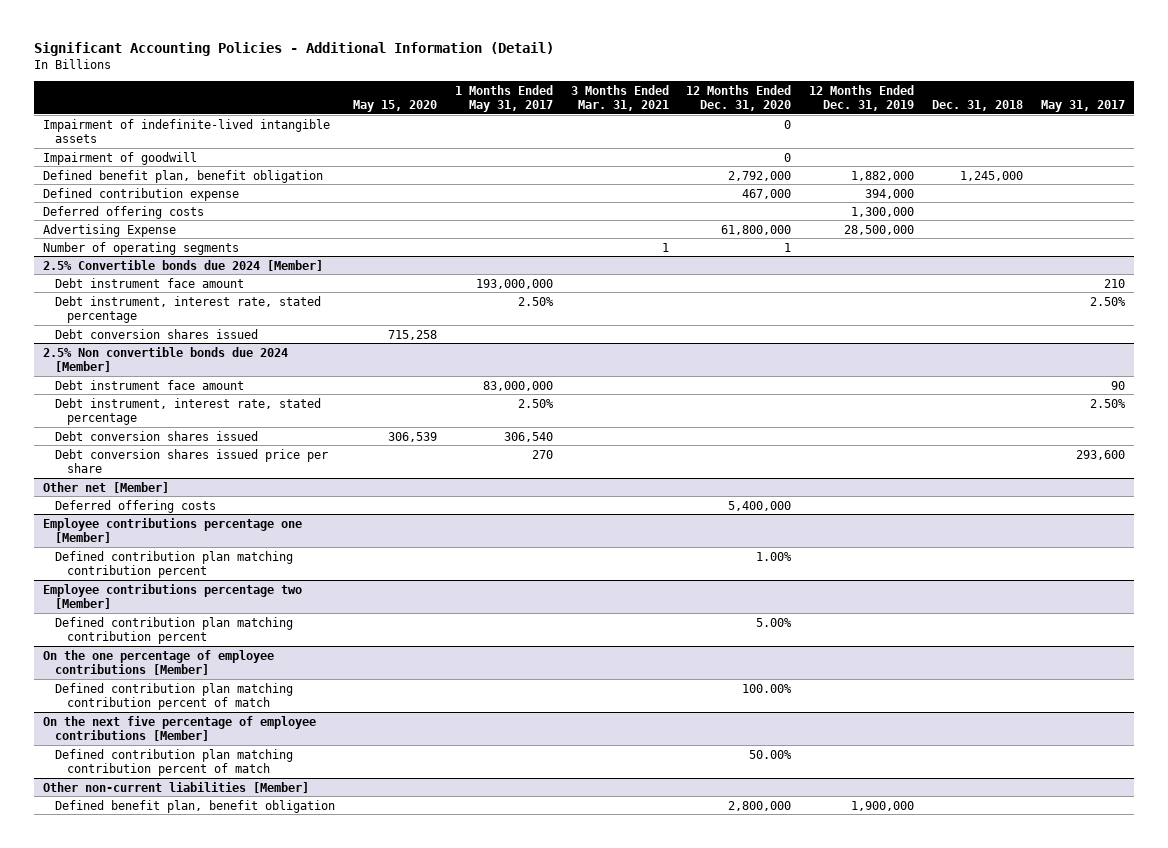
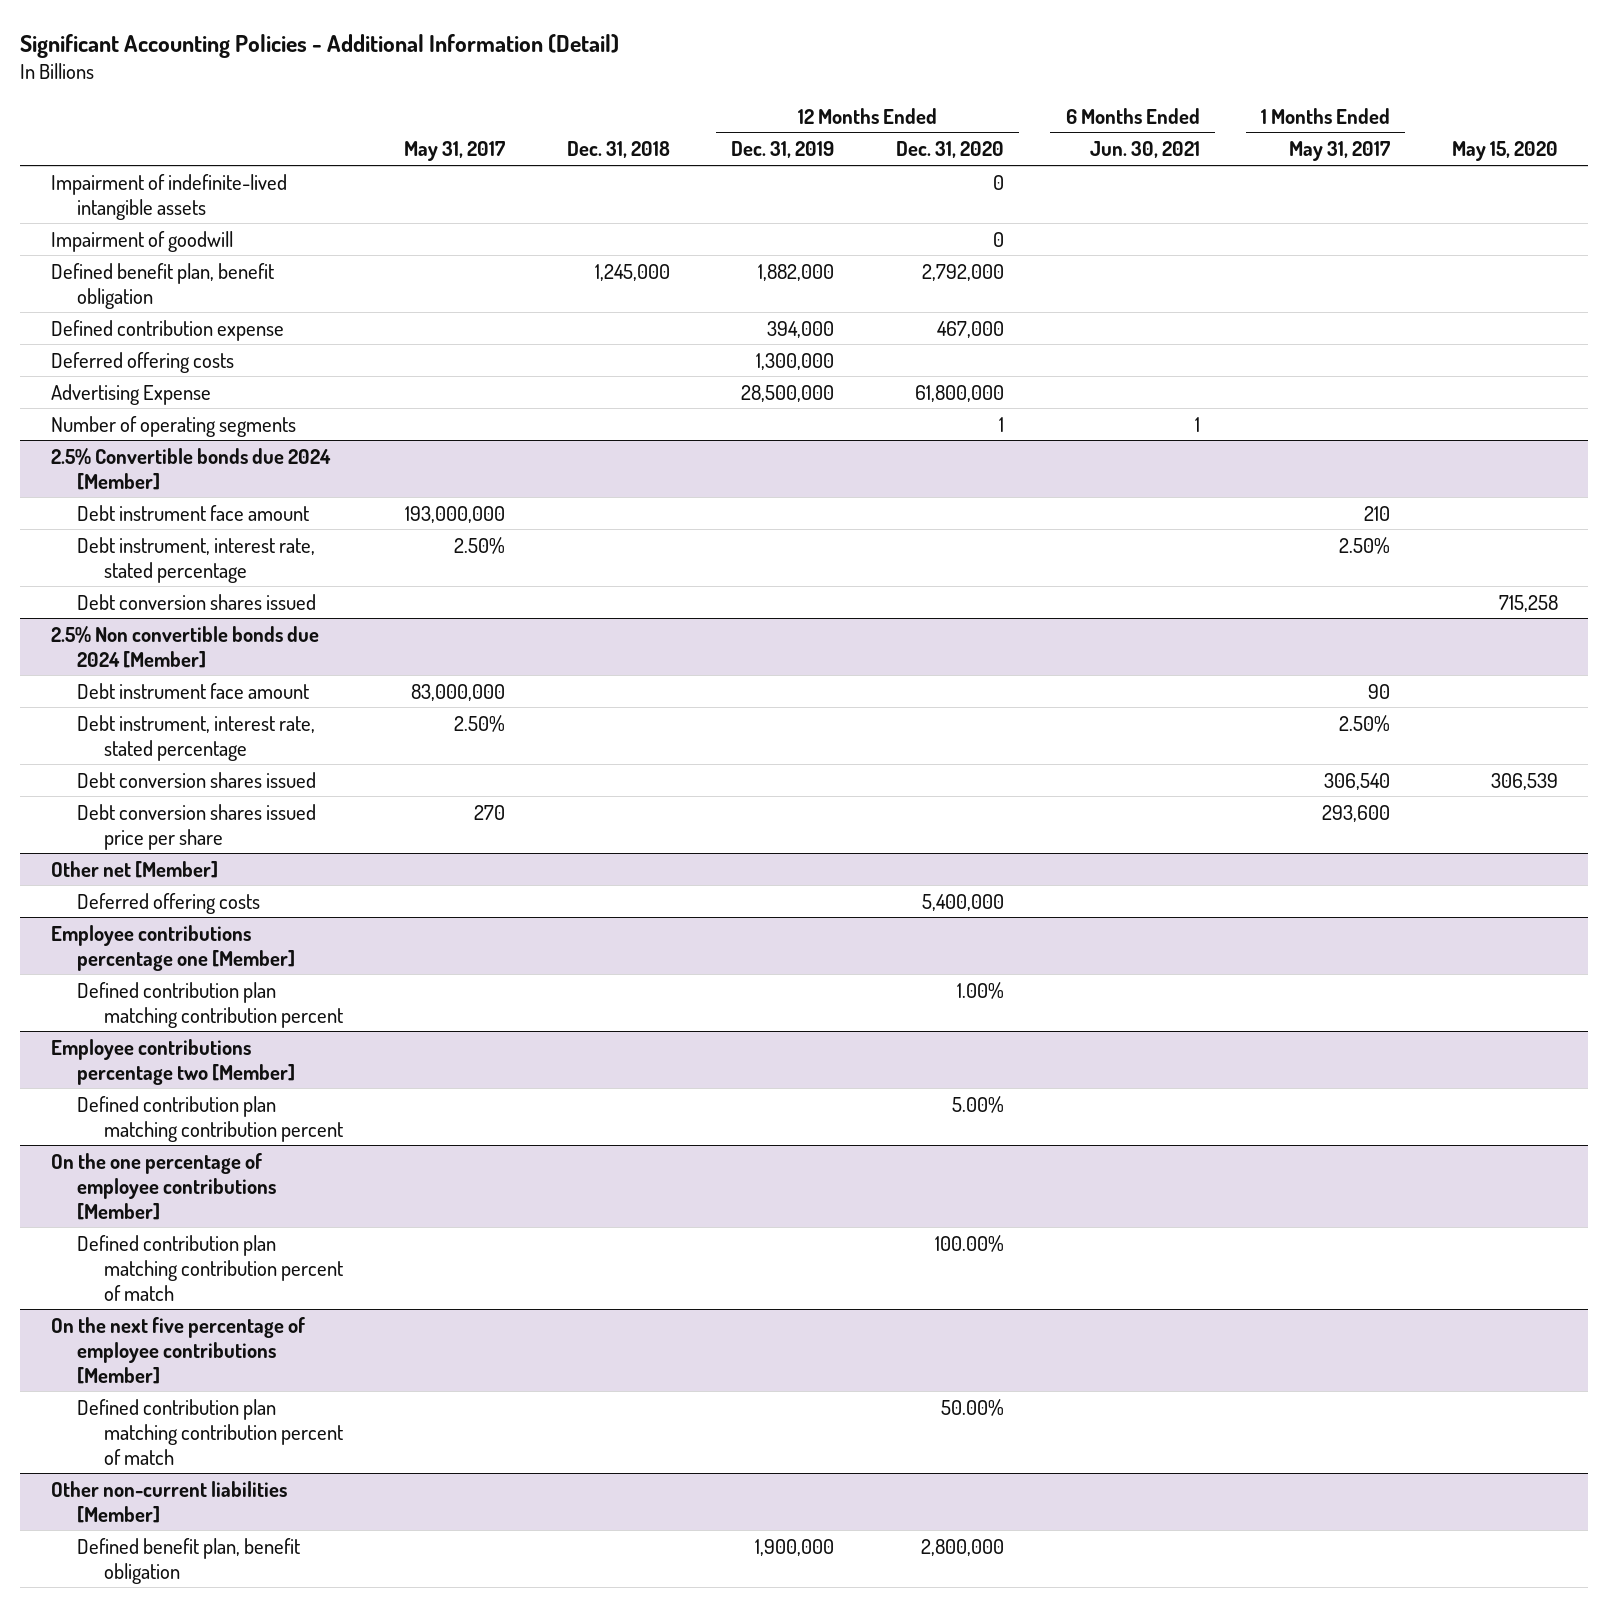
- | May 15, 2020 | 1 Months Ended May 31, 2017 | 3 Months Ended Mar. 31, 2021 | 12 Months Ended Dec. 31, 2020 | 12 Months Ended Dec. 31, 2019 | Dec. 31, 2018 | May 31, 2017
+ | May 31, 2017 | Dec. 31, 2018 | 12 Months Ended Dec. 31, 2019 | 12 Months Ended Dec. 31, 2020 | 6 Months Ended Jun. 30, 2021 | 1 Months Ended May 31, 2017 | May 15, 2020
@ 2.5% Convertible bonds due 2024 [Member]
- Debt instrument face amount | | 193,000,000 | | | | | 210
+ Debt instrument face amount | 193,000,000 | | | | | 210 |
@ 2.5% Non convertible bonds due 2024 [Member]
- Debt instrument face amount | | 83,000,000 | | | | | 90
+ Debt instrument face amount | 83,000,000 | | | | | 90 |
- Debt conversion shares issued price per share | | 270 | | | | | 293,600
+ Debt conversion shares issued price per share | 270 | | | | | 293,600 |

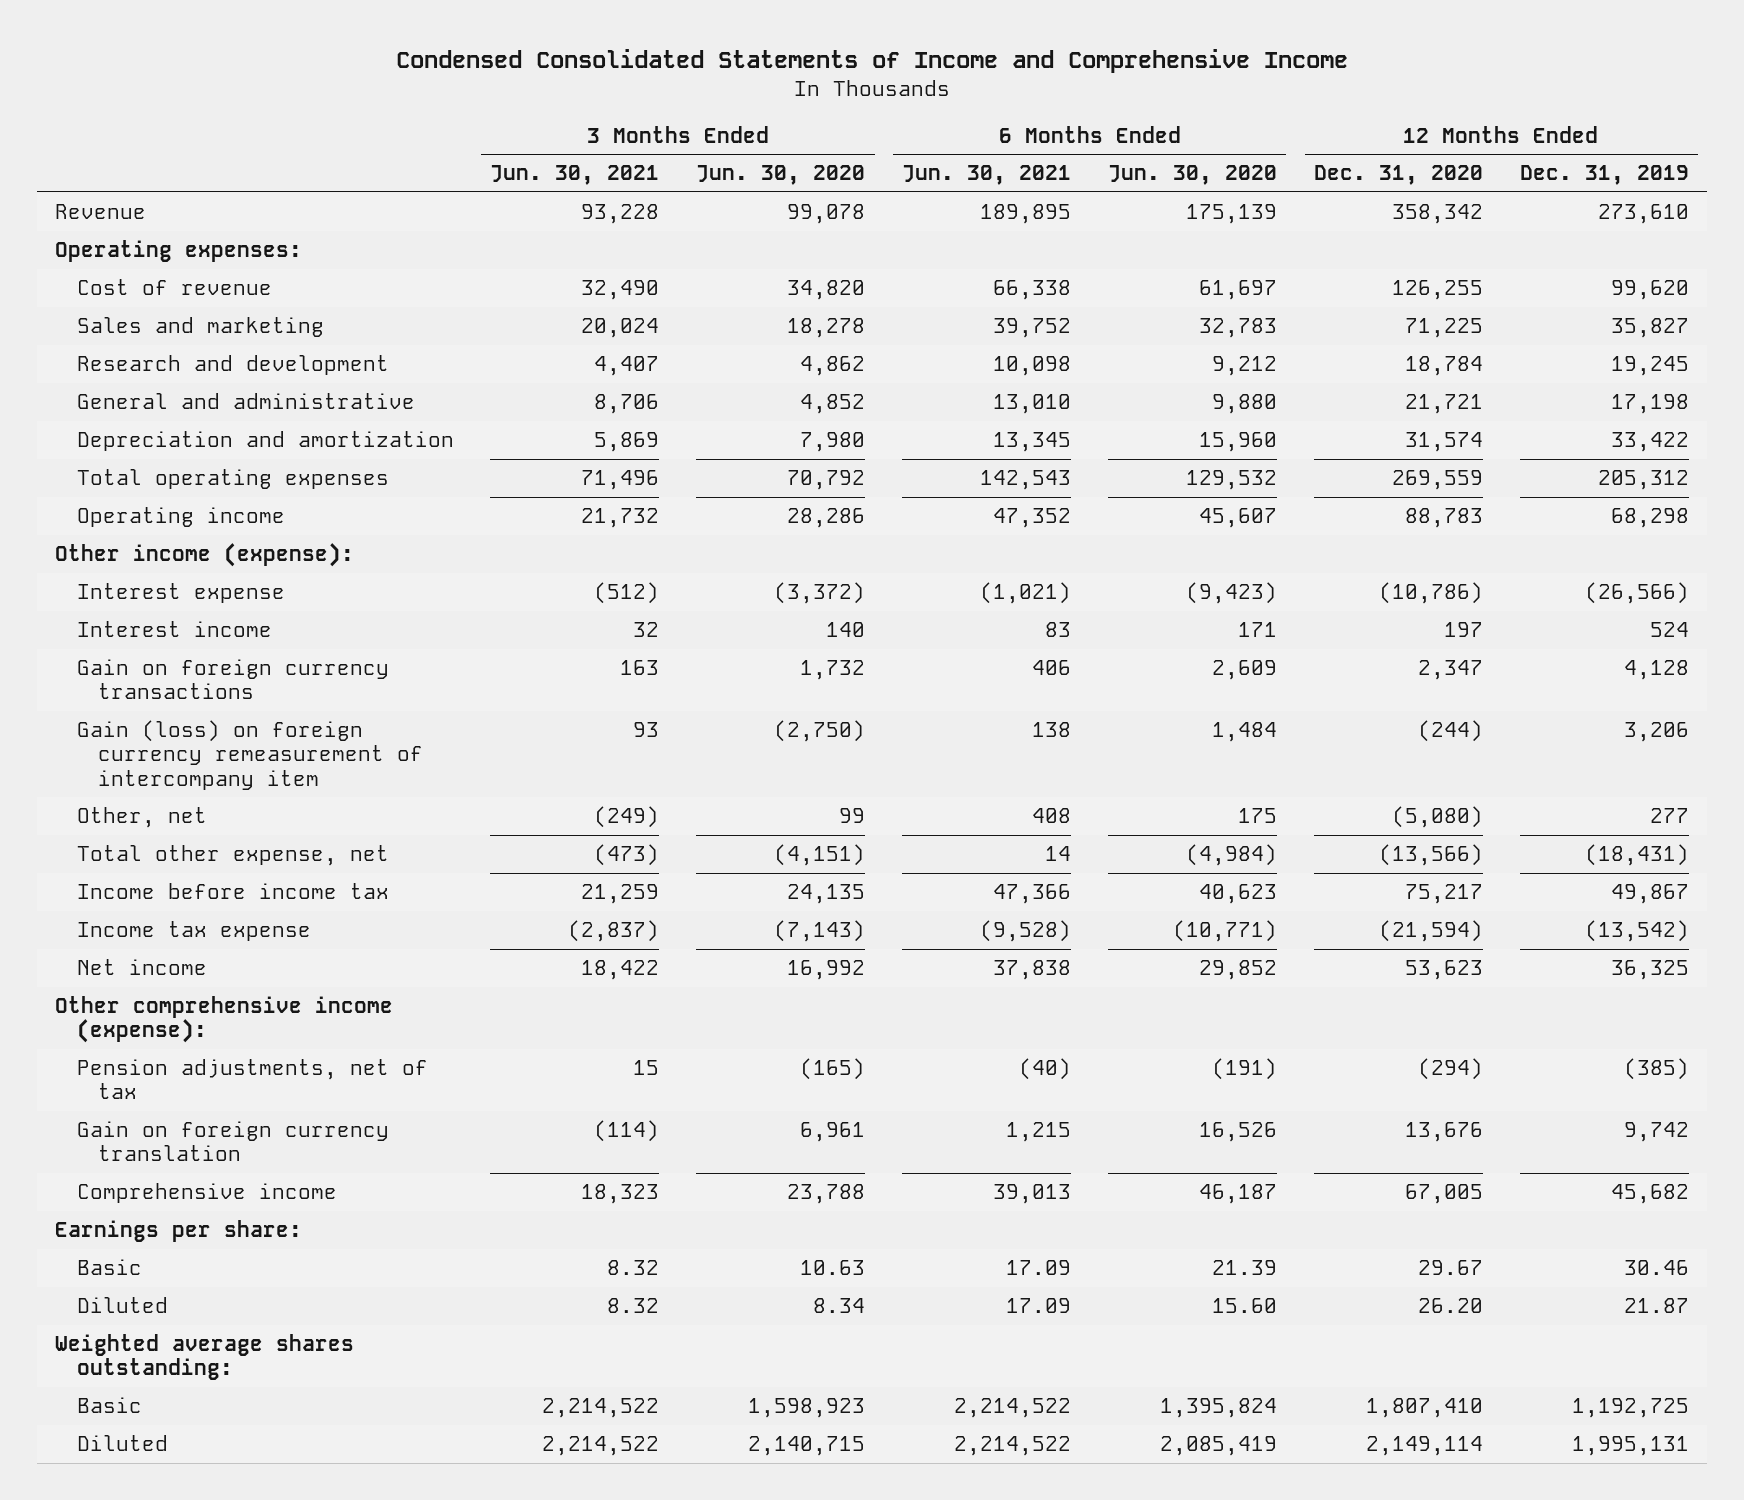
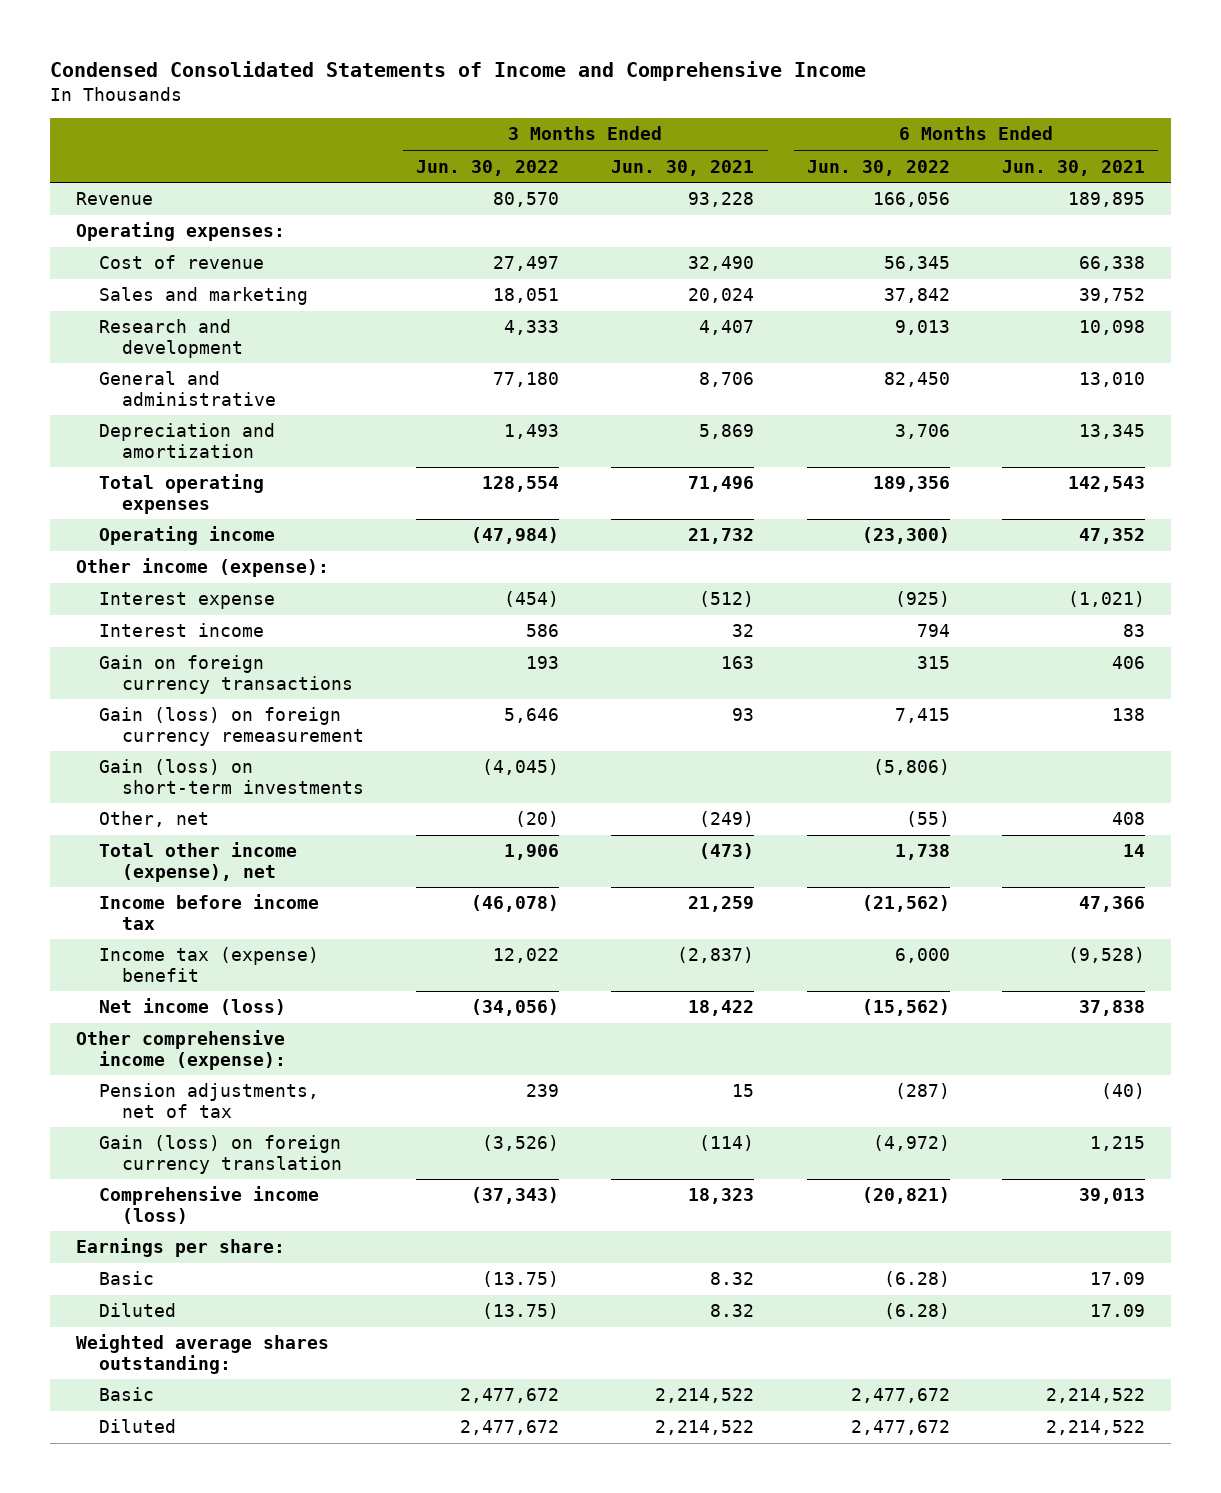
- | 3 Months Ended Jun. 30, 2021 | 3 Months Ended Jun. 30, 2020 | 6 Months Ended Jun. 30, 2021 | 6 Months Ended Jun. 30, 2020 | 12 Months Ended Dec. 31, 2020 | 12 Months Ended Dec. 31, 2019
+ | 3 Months Ended Jun. 30, 2022 | 3 Months Ended Jun. 30, 2021 | 6 Months Ended Jun. 30, 2022 | 6 Months Ended Jun. 30, 2021
- Gain (loss) on foreign currency remeasurement of intercompany item | 93 | (2,750) | 138 | 1,484 | (244) | 3,206
+ Gain (loss) on foreign currency remeasurement | 5,646 | 93 | 7,415 | 138
+ Gain (loss) on short-term investments | (4,045) | | (5,806) |
- Total other expense, net | (473) | (4,151) | 14 | (4,984) | (13,566) | (18,431)
+ Total other income (expense), net | 1,906 | (473) | 1,738 | 14
- Income tax expense | (2,837) | (7,143) | (9,528) | (10,771) | (21,594) | (13,542)
- Net income | 18,422 | 16,992 | 37,838 | 29,852 | 53,623 | 36,325
+ Income tax (expense) benefit | 12,022 | (2,837) | 6,000 | (9,528)
+ Net income (loss) | (34,056) | 18,422 | (15,562) | 37,838
- Gain on foreign currency translation | (114) | 6,961 | 1,215 | 16,526 | 13,676 | 9,742
- Comprehensive income | 18,323 | 23,788 | 39,013 | 46,187 | 67,005 | 45,682
+ Gain (loss) on foreign currency translation | (3,526) | (114) | (4,972) | 1,215
+ Comprehensive income (loss) | (37,343) | 18,323 | (20,821) | 39,013

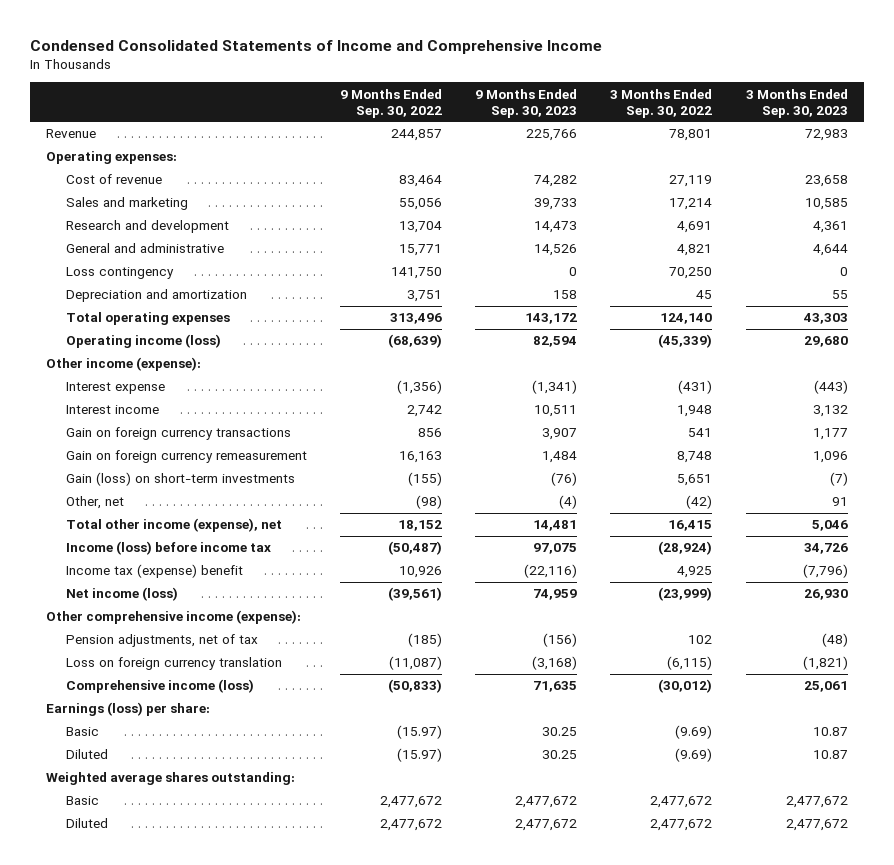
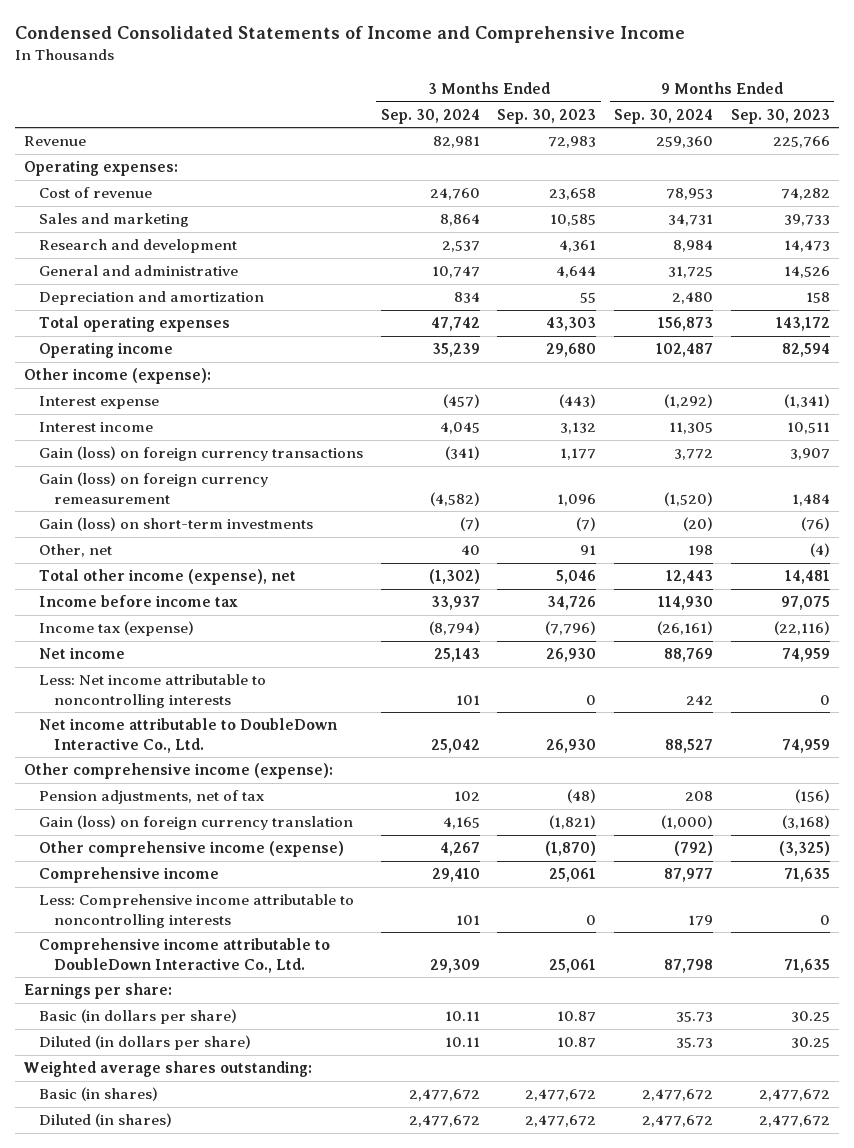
- | 9 Months Ended Sep. 30, 2022 | 9 Months Ended Sep. 30, 2023 | 3 Months Ended Sep. 30, 2022 | 3 Months Ended Sep. 30, 2023
+ | 3 Months Ended Sep. 30, 2024 | 3 Months Ended Sep. 30, 2023 | 9 Months Ended Sep. 30, 2024 | 9 Months Ended Sep. 30, 2023
- Loss contingency | 141,750 | 0 | 70,250 | 0
- Operating income (loss) | (68,639) | 82,594 | (45,339) | 29,680
+ Operating income | 35,239 | 29,680 | 102,487 | 82,594
- Gain on foreign currency transactions | 856 | 3,907 | 541 | 1,177
- Gain on foreign currency remeasurement | 16,163 | 1,484 | 8,748 | 1,096
+ Gain (loss) on foreign currency transactions | (341) | 1,177 | 3,772 | 3,907
+ Gain (loss) on foreign currency remeasurement | (4,582) | 1,096 | (1,520) | 1,484
- Income (loss) before income tax | (50,487) | 97,075 | (28,924) | 34,726
- Income tax (expense) benefit | 10,926 | (22,116) | 4,925 | (7,796)
- Net income (loss) | (39,561) | 74,959 | (23,999) | 26,930
+ Income before income tax | 33,937 | 34,726 | 114,930 | 97,075
+ Income tax (expense) | (8,794) | (7,796) | (26,161) | (22,116)
+ Net income | 25,143 | 26,930 | 88,769 | 74,959
+ Less: Net income attributable to noncontrolling interests | 101 | 0 | 242 | 0
+ Net income attributable to DoubleDown Interactive Co., Ltd. | 25,042 | 26,930 | 88,527 | 74,959
- Loss on foreign currency translation | (11,087) | (3,168) | (6,115) | (1,821)
- Comprehensive income (loss) | (50,833) | 71,635 | (30,012) | 25,061
- Earnings (loss) per share:
- Basic | (15.97) | 30.25 | (9.69) | 10.87
- Diluted | (15.97) | 30.25 | (9.69) | 10.87
+ Gain (loss) on foreign currency translation | 4,165 | (1,821) | (1,000) | (3,168)
+ Other comprehensive income (expense) | 4,267 | (1,870) | (792) | (3,325)
+ Comprehensive income | 29,410 | 25,061 | 87,977 | 71,635
+ Less: Comprehensive income attributable to noncontrolling interests | 101 | 0 | 179 | 0
+ Comprehensive income attributable to DoubleDown Interactive Co., Ltd. | 29,309 | 25,061 | 87,798 | 71,635
+ Earnings per share:
+ Basic (in dollars per share) | 10.11 | 10.87 | 35.73 | 30.25
+ Diluted (in dollars per share) | 10.11 | 10.87 | 35.73 | 30.25
- Basic | 2,477,672 | 2,477,672 | 2,477,672 | 2,477,672
- Diluted | 2,477,672 | 2,477,672 | 2,477,672 | 2,477,672
+ Basic (in shares) | 2,477,672 | 2,477,672 | 2,477,672 | 2,477,672
+ Diluted (in shares) | 2,477,672 | 2,477,672 | 2,477,672 | 2,477,672

